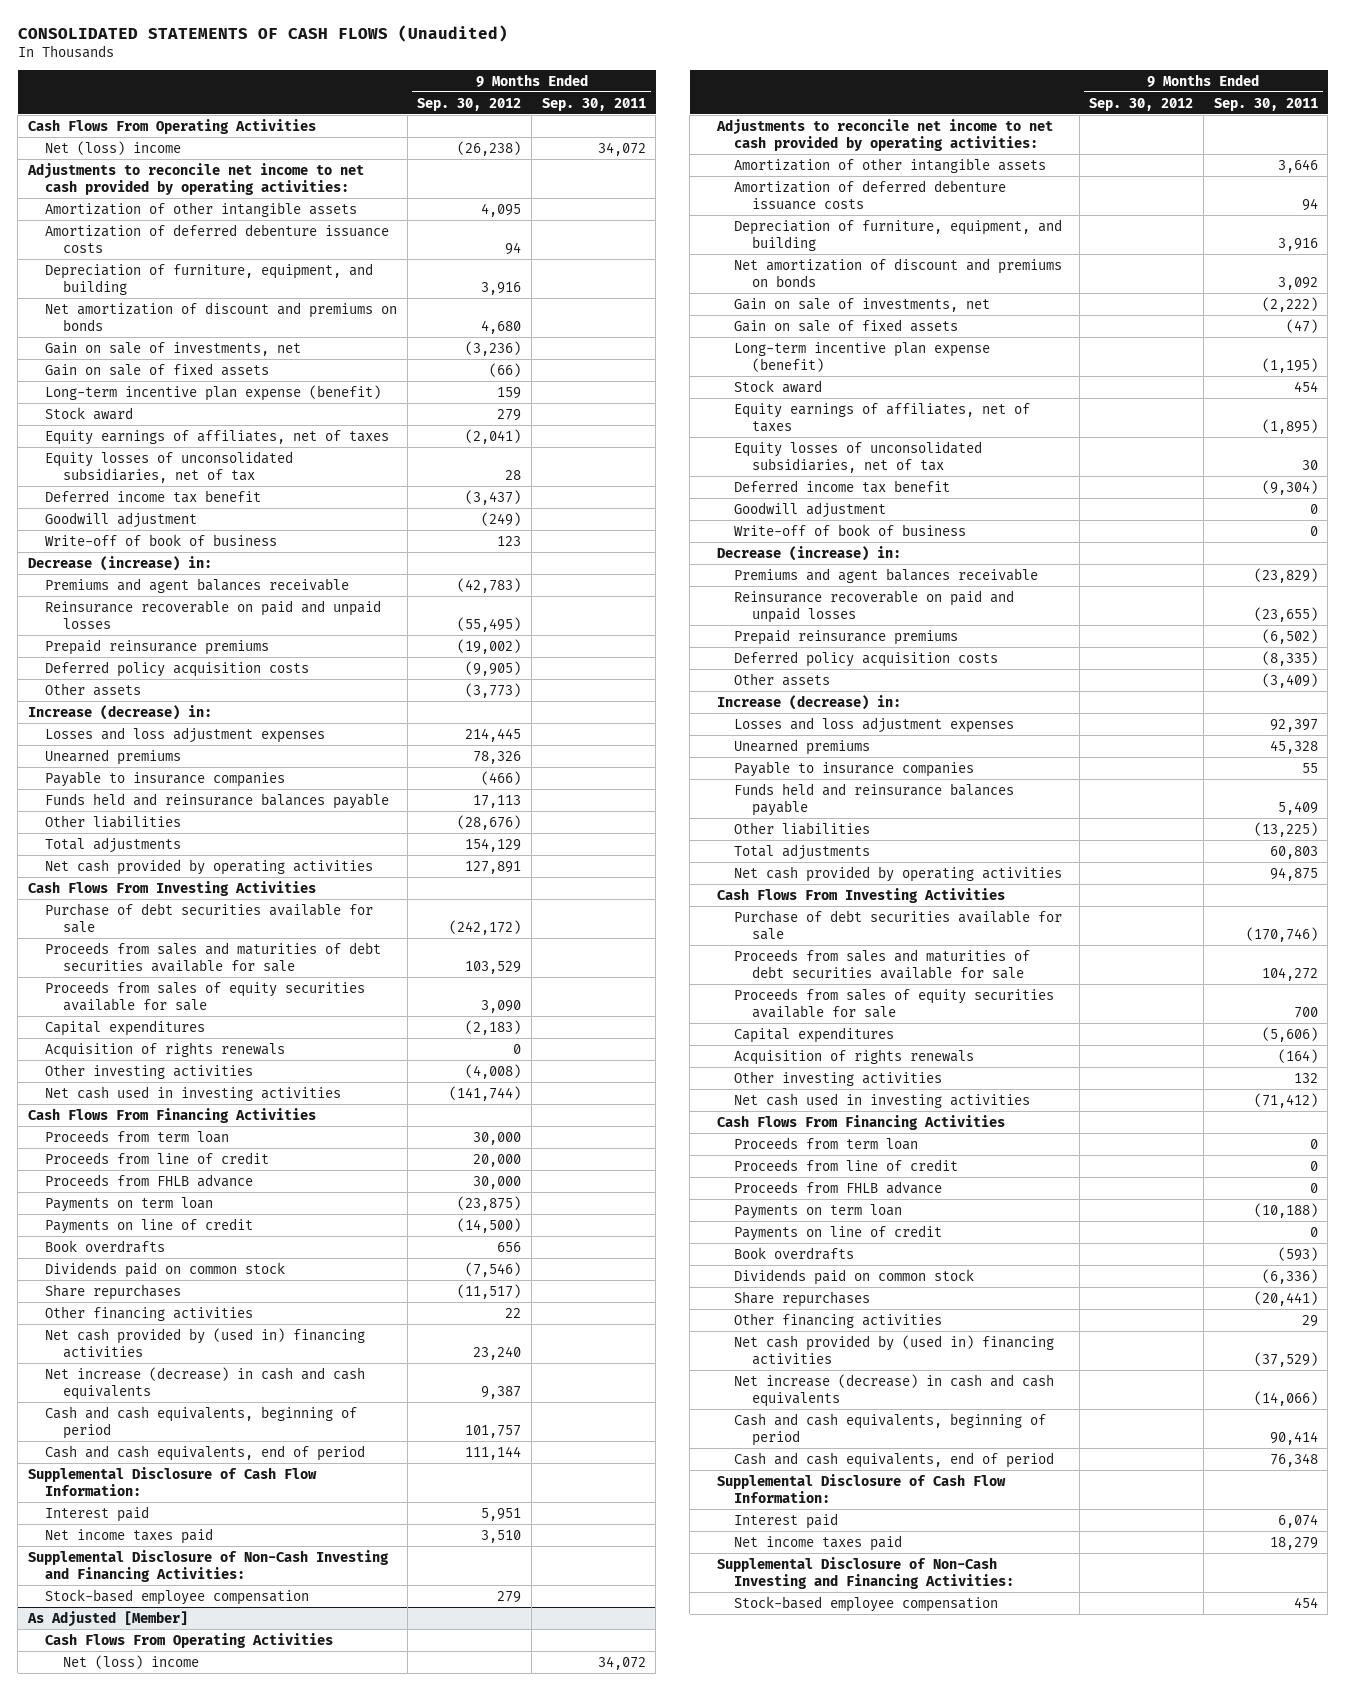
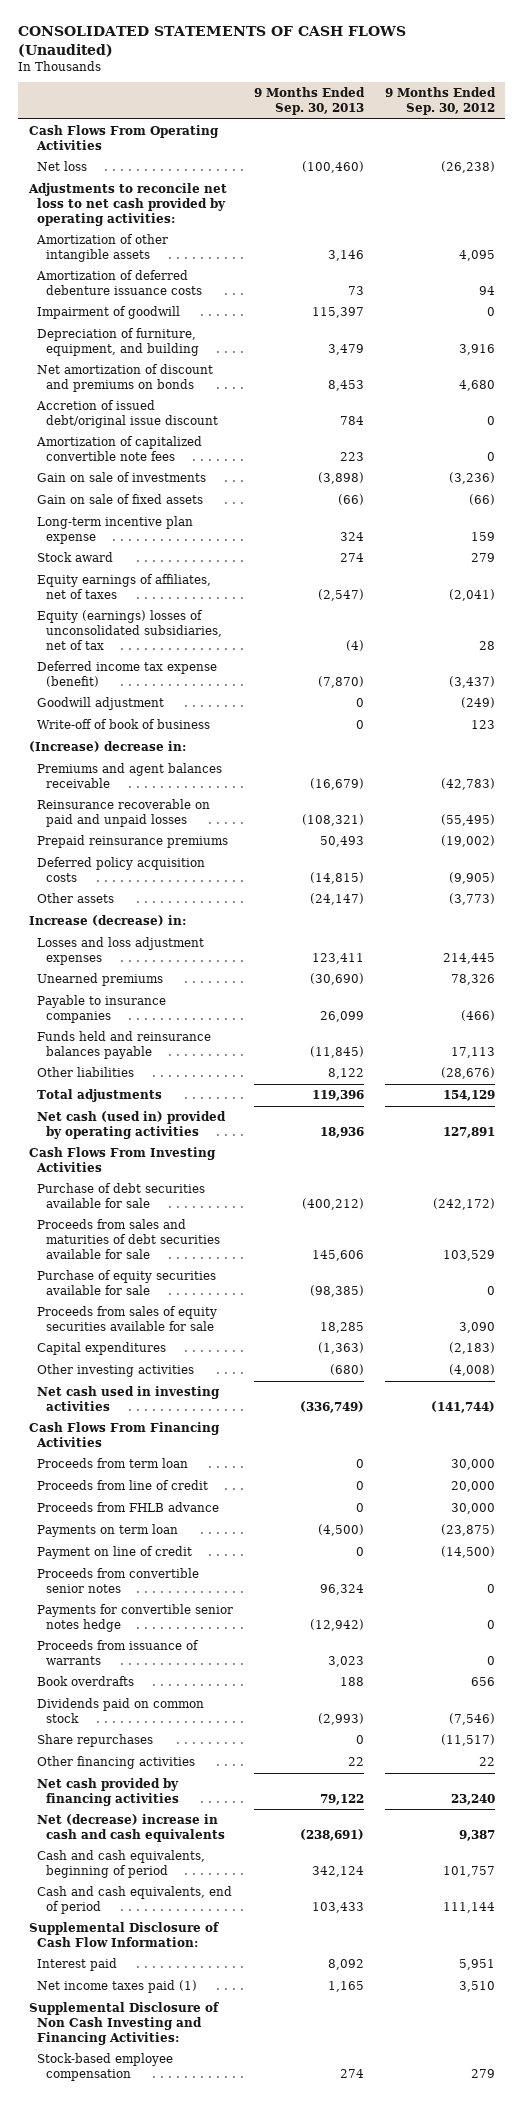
- | 9 Months Ended Sep. 30, 2012 | 9 Months Ended Sep. 30, 2011
+ | 9 Months Ended Sep. 30, 2013 | 9 Months Ended Sep. 30, 2012
- Net (loss) income | (26,238) | 34,072
- Adjustments to reconcile net income to net cash provided by operating activities:
+ Net loss | (100,460) | (26,238)
+ Adjustments to reconcile net loss to net cash provided by operating activities:
+ Impairment of goodwill | 115,397 | 0
- Gain on sale of investments, net | (3,236) |
+ Accretion of issued debt/original issue discount | 784 | 0
+ Amortization of capitalized convertible note fees | 223 | 0
+ Gain on sale of investments | (3,898) | (3,236)
- Long-term incentive plan expense (benefit) | 159 |
+ Long-term incentive plan expense | 324 | 159
- Equity losses of unconsolidated subsidiaries, net of tax | 28 |
- Deferred income tax benefit | (3,437) |
+ Equity (earnings) losses of unconsolidated subsidiaries, net of tax | (4) | 28
+ Deferred income tax expense (benefit) | (7,870) | (3,437)
- Decrease (increase) in:
+ (Increase) decrease in:
- Net cash provided by operating activities | 127,891 |
+ Net cash (used in) provided by operating activities | 18,936 | 127,891
+ Purchase of equity securities available for sale | (98,385) | 0
- Acquisition of rights renewals | 0 |
- Payments on line of credit | (14,500) |
+ Payment on line of credit | 0 | (14,500)
+ Proceeds from convertible senior notes | 96,324 | 0
+ Payments for convertible senior notes hedge | (12,942) | 0
+ Proceeds from issuance of warrants | 3,023 | 0
- Net cash provided by (used in) financing activities | 23,240 |
- Net increase (decrease) in cash and cash equivalents | 9,387 |
+ Net cash provided by financing activities | 79,122 | 23,240
+ Net (decrease) increase in cash and cash equivalents | (238,691) | 9,387
- Net income taxes paid | 3,510 |
- Supplemental Disclosure of Non-Cash Investing and Financing Activities:
+ Net income taxes paid (1) | 1,165 | 3,510
+ Supplemental Disclosure of Non Cash Investing and Financing Activities:
- As Adjusted [Member]
- Cash Flows From Operating Activities
- Net (loss) income | | 34,072
- Adjustments to reconcile net income to net cash provided by operating activities:
- Amortization of other intangible assets | | 3,646
- Amortization of deferred debenture issuance costs | | 94
- Depreciation of furniture, equipment, and building | | 3,916
- Net amortization of discount and premiums on bonds | | 3,092
- Gain on sale of investments, net | | (2,222)
- Gain on sale of fixed assets | | (47)
- Long-term incentive plan expense (benefit) | | (1,195)
- Stock award | | 454
- Equity earnings of affiliates, net of taxes | | (1,895)
- Equity losses of unconsolidated subsidiaries, net of tax | | 30
- Deferred income tax benefit | | (9,304)
- Goodwill adjustment | | 0
- Write-off of book of business | | 0
- Decrease (increase) in:
- Premiums and agent balances receivable | | (23,829)
- Reinsurance recoverable on paid and unpaid losses | | (23,655)
- Prepaid reinsurance premiums | | (6,502)
- Deferred policy acquisition costs | | (8,335)
- Other assets | | (3,409)
- Increase (decrease) in:
- Losses and loss adjustment expenses | | 92,397
- Unearned premiums | | 45,328
- Payable to insurance companies | | 55
- Funds held and reinsurance balances payable | | 5,409
- Other liabilities | | (13,225)
- Total adjustments | | 60,803
- Net cash provided by operating activities | | 94,875
- Cash Flows From Investing Activities
- Purchase of debt securities available for sale | | (170,746)
- Proceeds from sales and maturities of debt securities available for sale | | 104,272
- Proceeds from sales of equity securities available for sale | | 700
- Capital expenditures | | (5,606)
- Acquisition of rights renewals | | (164)
- Other investing activities | | 132
- Net cash used in investing activities | | (71,412)
- Cash Flows From Financing Activities
- Proceeds from term loan | | 0
- Proceeds from line of credit | | 0
- Proceeds from FHLB advance | | 0
- Payments on term loan | | (10,188)
- Payments on line of credit | | 0
- Book overdrafts | | (593)
- Dividends paid on common stock | | (6,336)
- Share repurchases | | (20,441)
- Other financing activities | | 29
- Net cash provided by (used in) financing activities | | (37,529)
- Net increase (decrease) in cash and cash equivalents | | (14,066)
- Cash and cash equivalents, beginning of period | | 90,414
- Cash and cash equivalents, end of period | | 76,348
- Supplemental Disclosure of Cash Flow Information:
- Interest paid | | 6,074
- Net income taxes paid | | 18,279
- Supplemental Disclosure of Non-Cash Investing and Financing Activities:
- Stock-based employee compensation | | 454

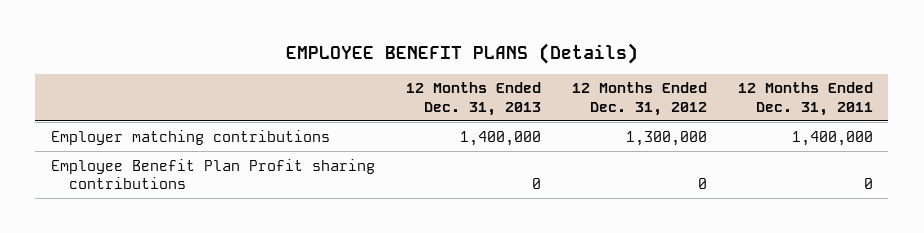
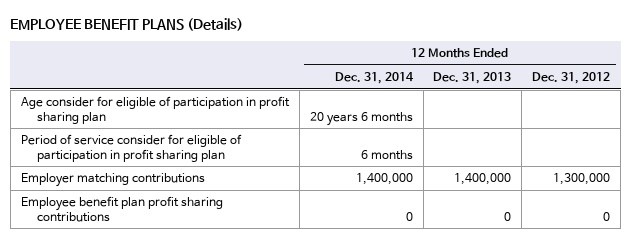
- | 12 Months Ended Dec. 31, 2013 | 12 Months Ended Dec. 31, 2012 | 12 Months Ended Dec. 31, 2011
+ | 12 Months Ended Dec. 31, 2014 | 12 Months Ended Dec. 31, 2013 | 12 Months Ended Dec. 31, 2012
+ Age consider for eligible of participation in profit sharing plan | 20 years 6 months | |
+ Period of service consider for eligible of participation in profit sharing plan | 6 months | |
- Employee Benefit Plan Profit sharing contributions | 0 | 0 | 0
+ Employee benefit plan profit sharing contributions | 0 | 0 | 0

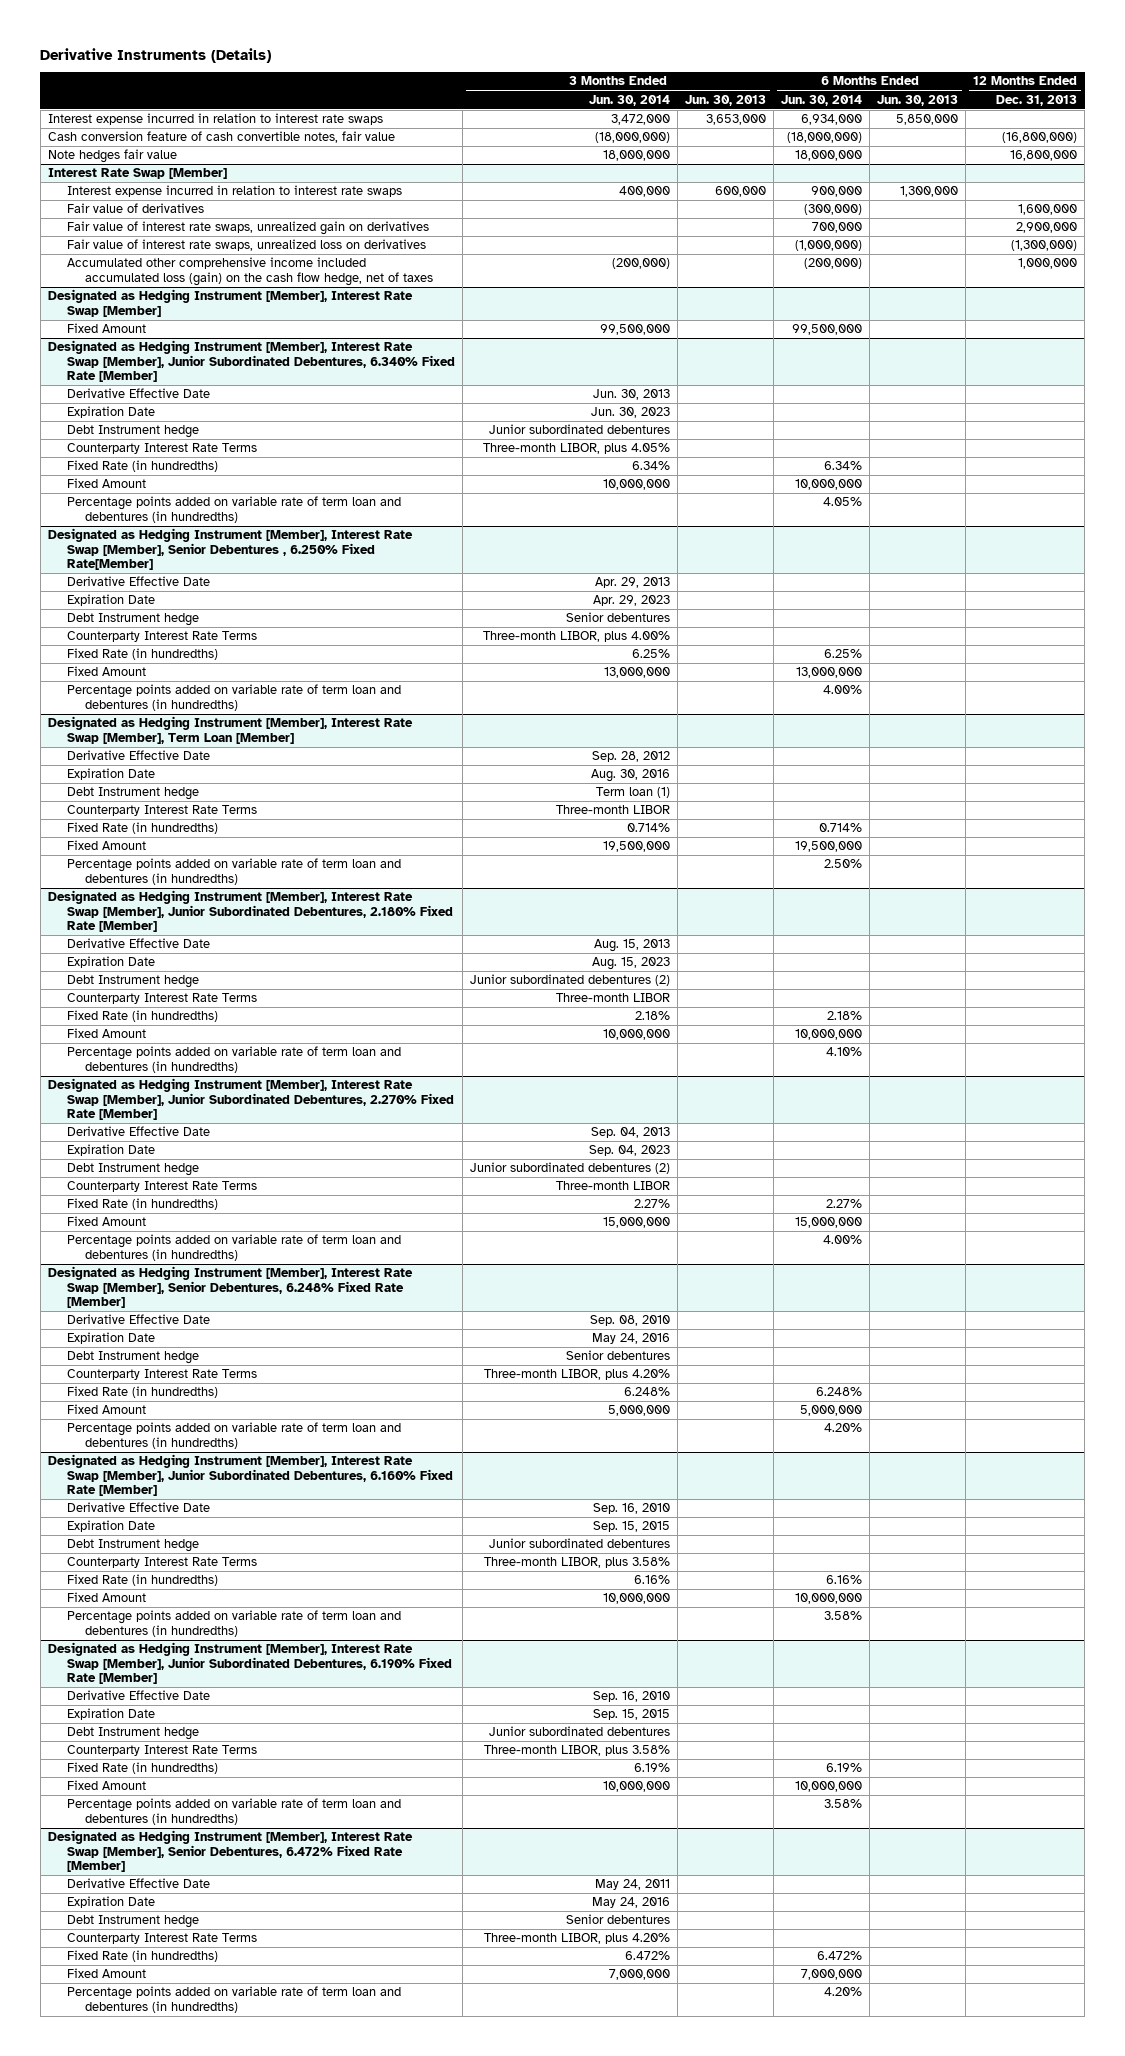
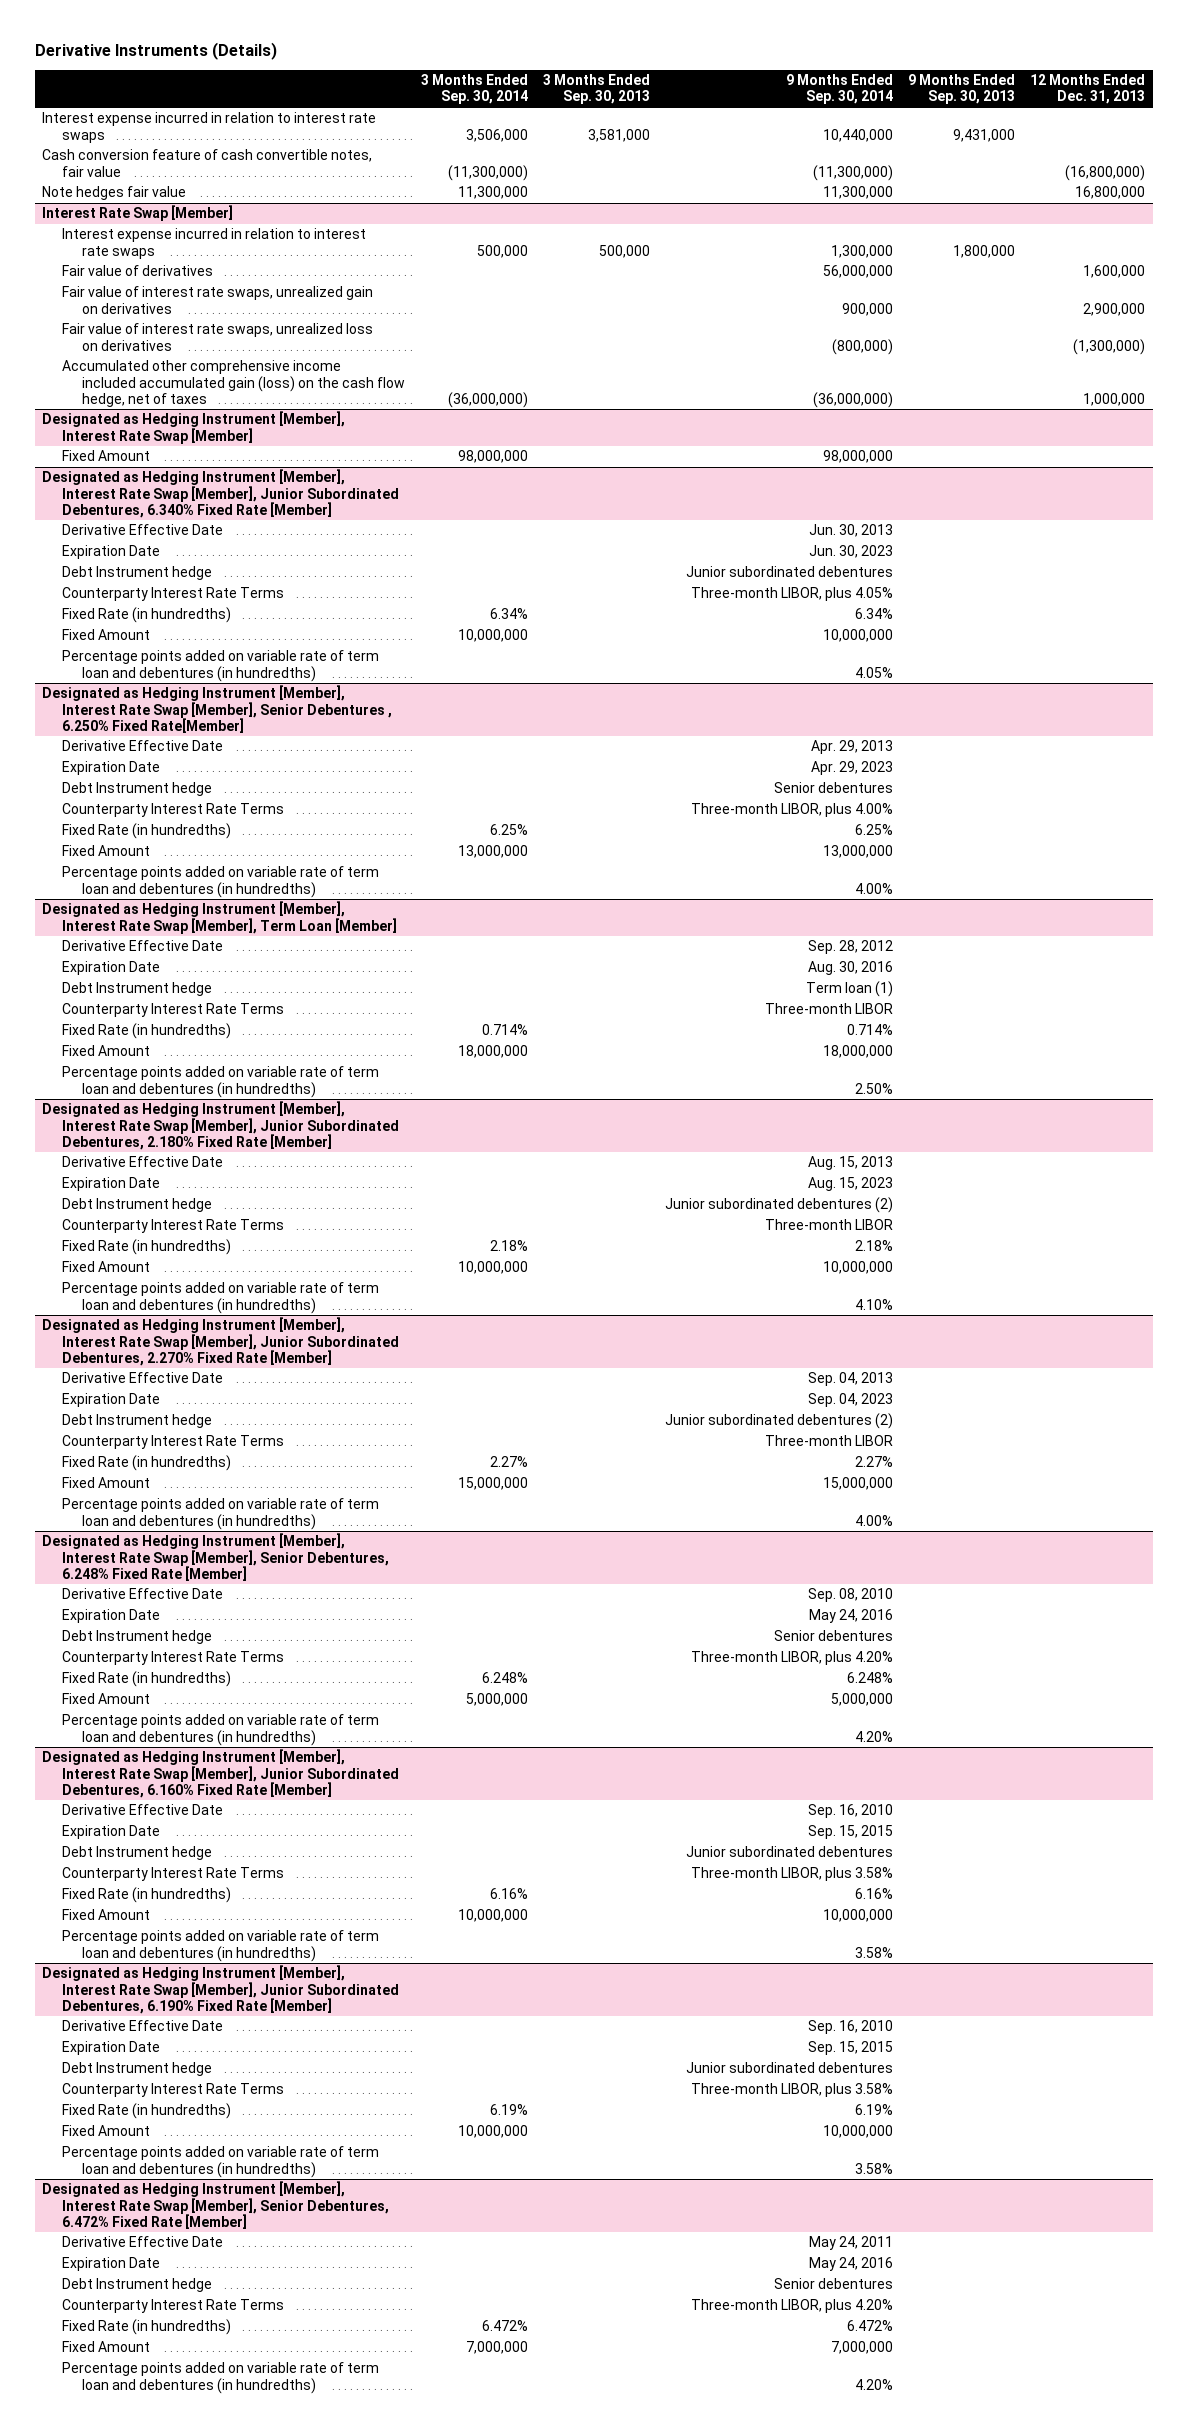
- | 3 Months Ended Jun. 30, 2014 | 3 Months Ended Jun. 30, 2013 | 6 Months Ended Jun. 30, 2014 | 6 Months Ended Jun. 30, 2013 | 12 Months Ended Dec. 31, 2013
+ | 3 Months Ended Sep. 30, 2014 | 3 Months Ended Sep. 30, 2013 | 9 Months Ended Sep. 30, 2014 | 9 Months Ended Sep. 30, 2013 | 12 Months Ended Dec. 31, 2013
@ Interest Rate Swap [Member]
- Accumulated other comprehensive income included accumulated loss (gain) on the cash flow hedge, net of taxes | (200,000) | | (200,000) | | 1,000,000
+ Accumulated other comprehensive income included accumulated gain (loss) on the cash flow hedge, net of taxes | (36,000,000) | | (36,000,000) | | 1,000,000

